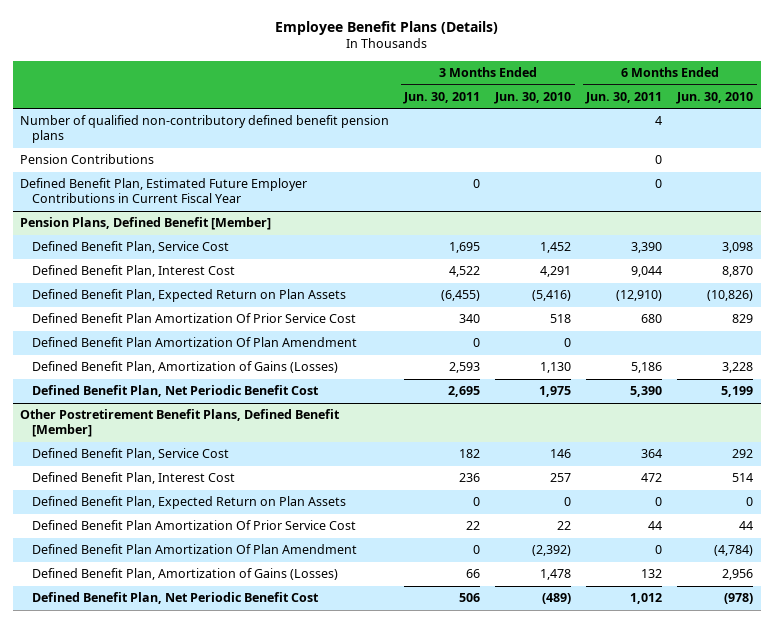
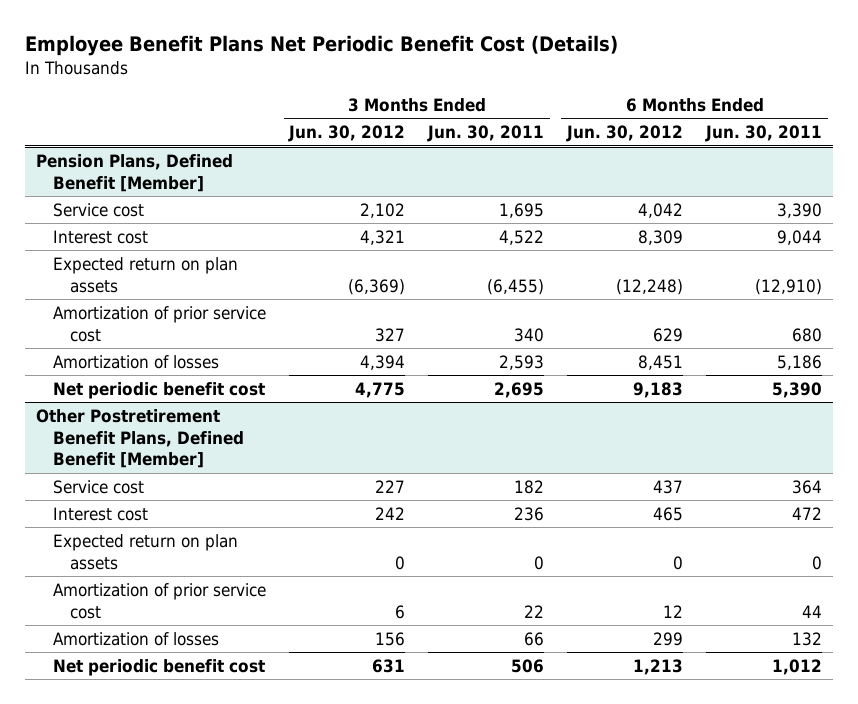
- Employee Benefit Plans (Details)
+ Employee Benefit Plans Net Periodic Benefit Cost (Details)
- | 3 Months Ended Jun. 30, 2011 | 3 Months Ended Jun. 30, 2010 | 6 Months Ended Jun. 30, 2011 | 6 Months Ended Jun. 30, 2010
+ | 3 Months Ended Jun. 30, 2012 | 3 Months Ended Jun. 30, 2011 | 6 Months Ended Jun. 30, 2012 | 6 Months Ended Jun. 30, 2011
- Number of qualified non-contributory defined benefit pension plans | | | 4 |
- Pension Contributions | | | 0 |
- Defined Benefit Plan, Estimated Future Employer Contributions in Current Fiscal Year | 0 | | 0 |
@ Pension Plans, Defined Benefit [Member]
- Defined Benefit Plan, Service Cost | 1,695 | 1,452 | 3,390 | 3,098
- Defined Benefit Plan, Interest Cost | 4,522 | 4,291 | 9,044 | 8,870
- Defined Benefit Plan, Expected Return on Plan Assets | (6,455) | (5,416) | (12,910) | (10,826)
- Defined Benefit Plan Amortization Of Prior Service Cost | 340 | 518 | 680 | 829
- Defined Benefit Plan Amortization Of Plan Amendment | 0 | 0 | |
- Defined Benefit Plan, Amortization of Gains (Losses) | 2,593 | 1,130 | 5,186 | 3,228
- Defined Benefit Plan, Net Periodic Benefit Cost | 2,695 | 1,975 | 5,390 | 5,199
+ Service cost | 2,102 | 1,695 | 4,042 | 3,390
+ Interest cost | 4,321 | 4,522 | 8,309 | 9,044
+ Expected return on plan assets | (6,369) | (6,455) | (12,248) | (12,910)
+ Amortization of prior service cost | 327 | 340 | 629 | 680
+ Amortization of losses | 4,394 | 2,593 | 8,451 | 5,186
+ Net periodic benefit cost | 4,775 | 2,695 | 9,183 | 5,390
@ Other Postretirement Benefit Plans, Defined Benefit [Member]
- Defined Benefit Plan, Service Cost | 182 | 146 | 364 | 292
- Defined Benefit Plan, Interest Cost | 236 | 257 | 472 | 514
- Defined Benefit Plan, Expected Return on Plan Assets | 0 | 0 | 0 | 0
- Defined Benefit Plan Amortization Of Prior Service Cost | 22 | 22 | 44 | 44
- Defined Benefit Plan Amortization Of Plan Amendment | 0 | (2,392) | 0 | (4,784)
- Defined Benefit Plan, Amortization of Gains (Losses) | 66 | 1,478 | 132 | 2,956
- Defined Benefit Plan, Net Periodic Benefit Cost | 506 | (489) | 1,012 | (978)
+ Service cost | 227 | 182 | 437 | 364
+ Interest cost | 242 | 236 | 465 | 472
+ Expected return on plan assets | 0 | 0 | 0 | 0
+ Amortization of prior service cost | 6 | 22 | 12 | 44
+ Amortization of losses | 156 | 66 | 299 | 132
+ Net periodic benefit cost | 631 | 506 | 1,213 | 1,012

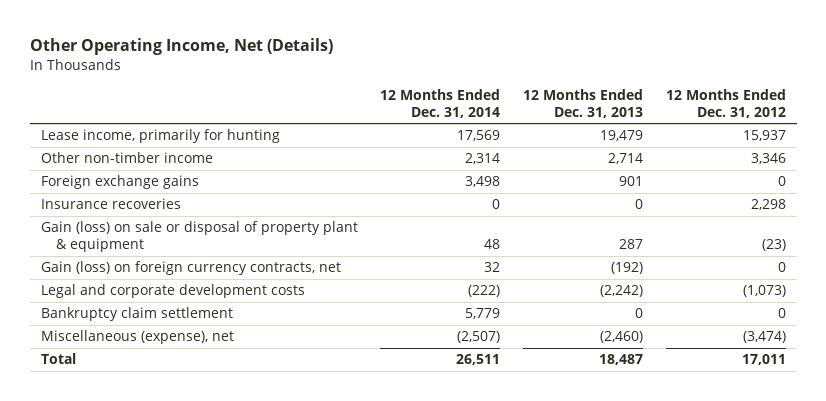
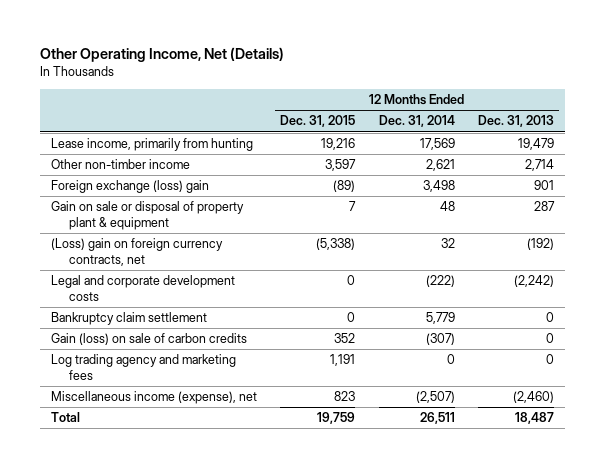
- | 12 Months Ended Dec. 31, 2014 | 12 Months Ended Dec. 31, 2013 | 12 Months Ended Dec. 31, 2012
+ | 12 Months Ended Dec. 31, 2015 | 12 Months Ended Dec. 31, 2014 | 12 Months Ended Dec. 31, 2013
- Lease income, primarily for hunting | 17,569 | 19,479 | 15,937
- Other non-timber income | 2,314 | 2,714 | 3,346
- Foreign exchange gains | 3,498 | 901 | 0
- Insurance recoveries | 0 | 0 | 2,298
- Gain (loss) on sale or disposal of property plant & equipment | 48 | 287 | (23)
- Gain (loss) on foreign currency contracts, net | 32 | (192) | 0
+ Lease income, primarily from hunting | 19,216 | 17,569 | 19,479
+ Other non-timber income | 3,597 | 2,621 | 2,714
+ Foreign exchange (loss) gain | (89) | 3,498 | 901
+ Gain on sale or disposal of property plant & equipment | 7 | 48 | 287
+ (Loss) gain on foreign currency contracts, net | (5,338) | 32 | (192)
- Miscellaneous (expense), net | (2,507) | (2,460) | (3,474)
+ Gain (loss) on sale of carbon credits | 352 | (307) | 0
+ Log trading agency and marketing fees | 1,191 | 0 | 0
+ Miscellaneous income (expense), net | 823 | (2,507) | (2,460)

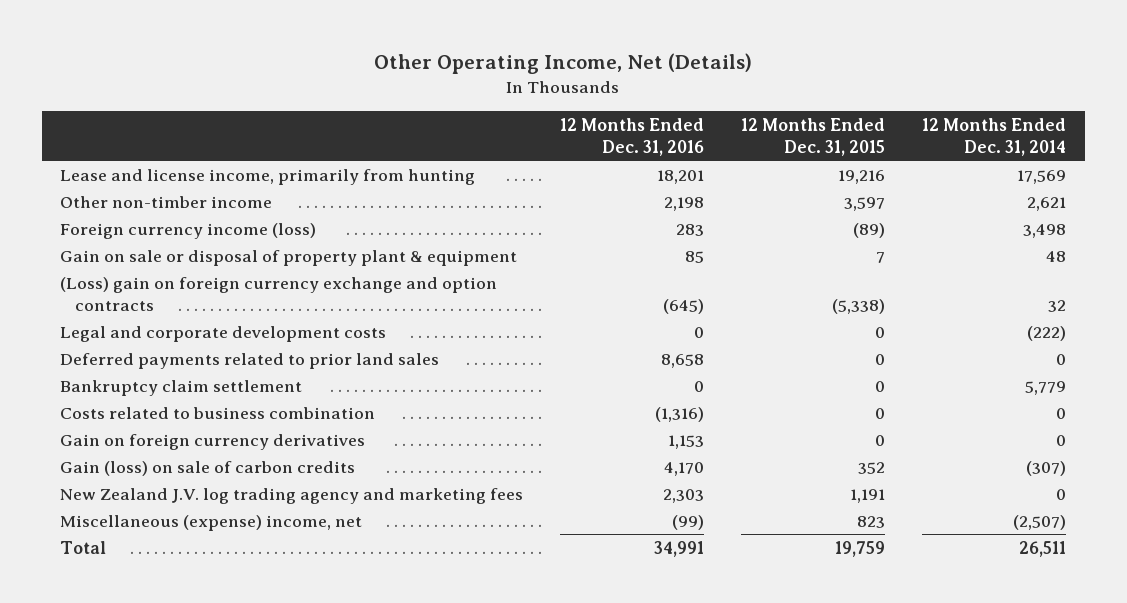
- | 12 Months Ended Dec. 31, 2015 | 12 Months Ended Dec. 31, 2014 | 12 Months Ended Dec. 31, 2013
+ | 12 Months Ended Dec. 31, 2016 | 12 Months Ended Dec. 31, 2015 | 12 Months Ended Dec. 31, 2014
- Lease income, primarily from hunting | 19,216 | 17,569 | 19,479
+ Lease and license income, primarily from hunting | 18,201 | 19,216 | 17,569
- Foreign exchange (loss) gain | (89) | 3,498 | 901
+ Foreign currency income (loss) | 283 | (89) | 3,498
- (Loss) gain on foreign currency contracts, net | (5,338) | 32 | (192)
+ (Loss) gain on foreign currency exchange and option contracts | (645) | (5,338) | 32
+ Deferred payments related to prior land sales | 8,658 | 0 | 0
+ Costs related to business combination | (1,316) | 0 | 0
+ Gain on foreign currency derivatives | 1,153 | 0 | 0
- Log trading agency and marketing fees | 1,191 | 0 | 0
- Miscellaneous income (expense), net | 823 | (2,507) | (2,460)
+ New Zealand J.V. log trading agency and marketing fees | 2,303 | 1,191 | 0
+ Miscellaneous (expense) income, net | (99) | 823 | (2,507)

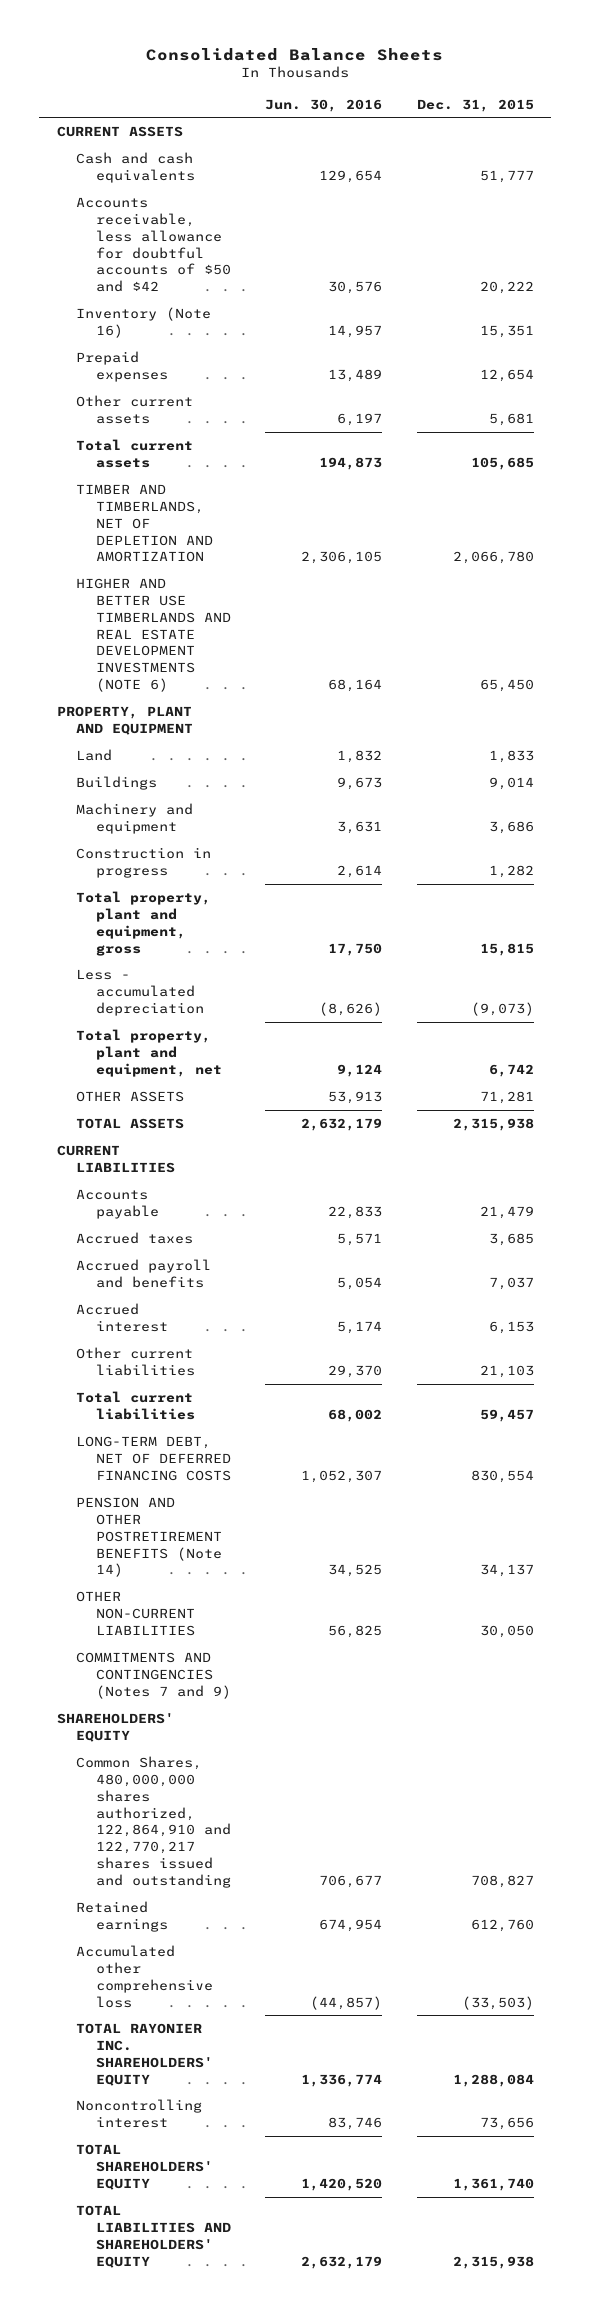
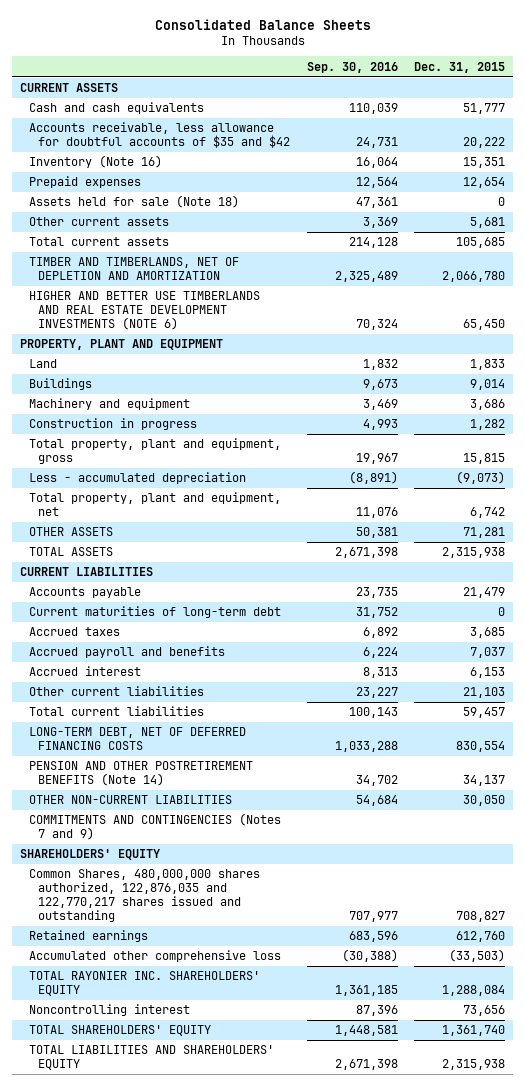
- | Jun. 30, 2016 | Dec. 31, 2015
+ | Sep. 30, 2016 | Dec. 31, 2015
- Accounts receivable, less allowance for doubtful accounts of $50 and $42 | 30,576 | 20,222
+ Accounts receivable, less allowance for doubtful accounts of $35 and $42 | 24,731 | 20,222
+ Assets held for sale (Note 18) | 47,361 | 0
+ Current maturities of long-term debt | 31,752 | 0
- Common Shares, 480,000,000 shares authorized, 122,864,910 and 122,770,217 shares issued and outstanding | 706,677 | 708,827
+ Common Shares, 480,000,000 shares authorized, 122,876,035 and 122,770,217 shares issued and outstanding | 707,977 | 708,827

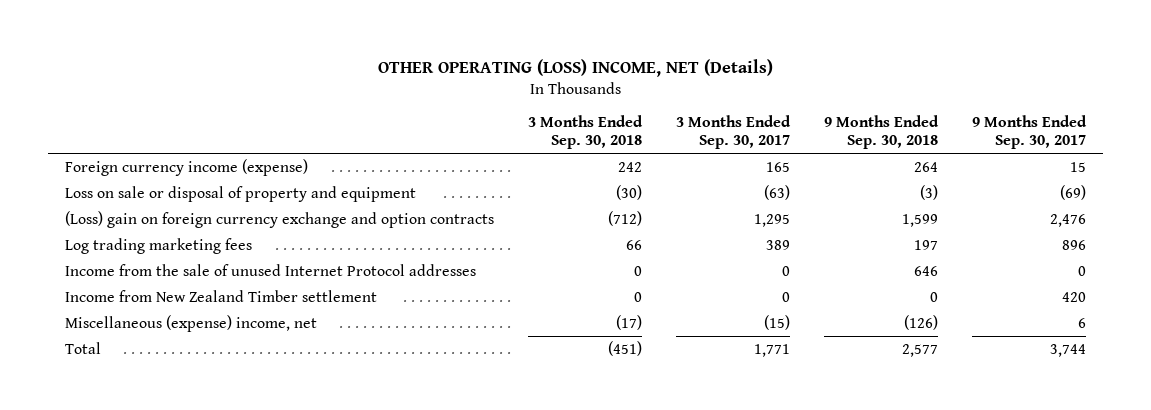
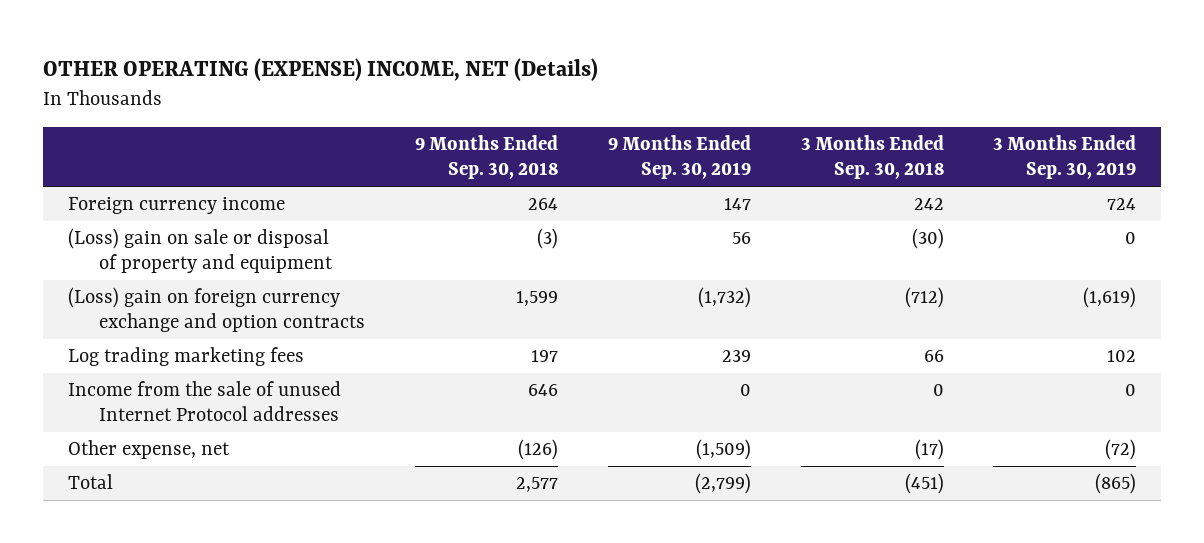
- OTHER OPERATING (LOSS) INCOME, NET (Details)
+ OTHER OPERATING (EXPENSE) INCOME, NET (Details)
- | 3 Months Ended Sep. 30, 2018 | 3 Months Ended Sep. 30, 2017 | 9 Months Ended Sep. 30, 2018 | 9 Months Ended Sep. 30, 2017
+ | 9 Months Ended Sep. 30, 2018 | 9 Months Ended Sep. 30, 2019 | 3 Months Ended Sep. 30, 2018 | 3 Months Ended Sep. 30, 2019
- Foreign currency income (expense) | 242 | 165 | 264 | 15
- Loss on sale or disposal of property and equipment | (30) | (63) | (3) | (69)
+ Foreign currency income | 264 | 147 | 242 | 724
+ (Loss) gain on sale or disposal of property and equipment | (3) | 56 | (30) | 0
- Income from New Zealand Timber settlement | 0 | 0 | 0 | 420
- Miscellaneous (expense) income, net | (17) | (15) | (126) | 6
+ Other expense, net | (126) | (1,509) | (17) | (72)

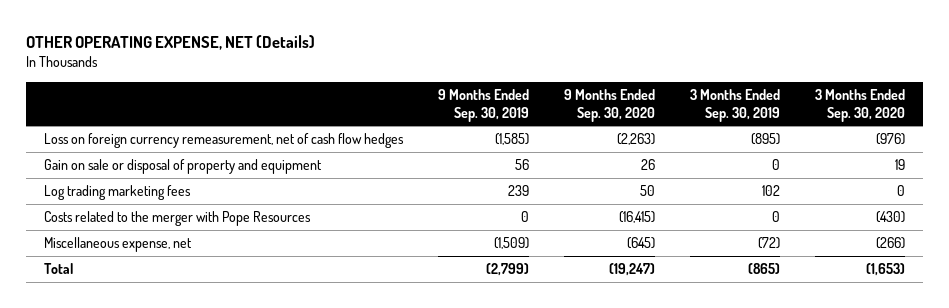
- OTHER OPERATING (EXPENSE) INCOME, NET (Details)
+ OTHER OPERATING EXPENSE, NET (Details)
- | 9 Months Ended Sep. 30, 2018 | 9 Months Ended Sep. 30, 2019 | 3 Months Ended Sep. 30, 2018 | 3 Months Ended Sep. 30, 2019
+ | 9 Months Ended Sep. 30, 2019 | 9 Months Ended Sep. 30, 2020 | 3 Months Ended Sep. 30, 2019 | 3 Months Ended Sep. 30, 2020
- Foreign currency income | 264 | 147 | 242 | 724
- (Loss) gain on sale or disposal of property and equipment | (3) | 56 | (30) | 0
- (Loss) gain on foreign currency exchange and option contracts | 1,599 | (1,732) | (712) | (1,619)
+ Loss on foreign currency remeasurement, net of cash flow hedges | (1,585) | (2,263) | (895) | (976)
+ Gain on sale or disposal of property and equipment | 56 | 26 | 0 | 19
- Income from the sale of unused Internet Protocol addresses | 646 | 0 | 0 | 0
- Other expense, net | (126) | (1,509) | (17) | (72)
+ Costs related to the merger with Pope Resources | 0 | (16,415) | 0 | (430)
+ Miscellaneous expense, net | (1,509) | (645) | (72) | (266)

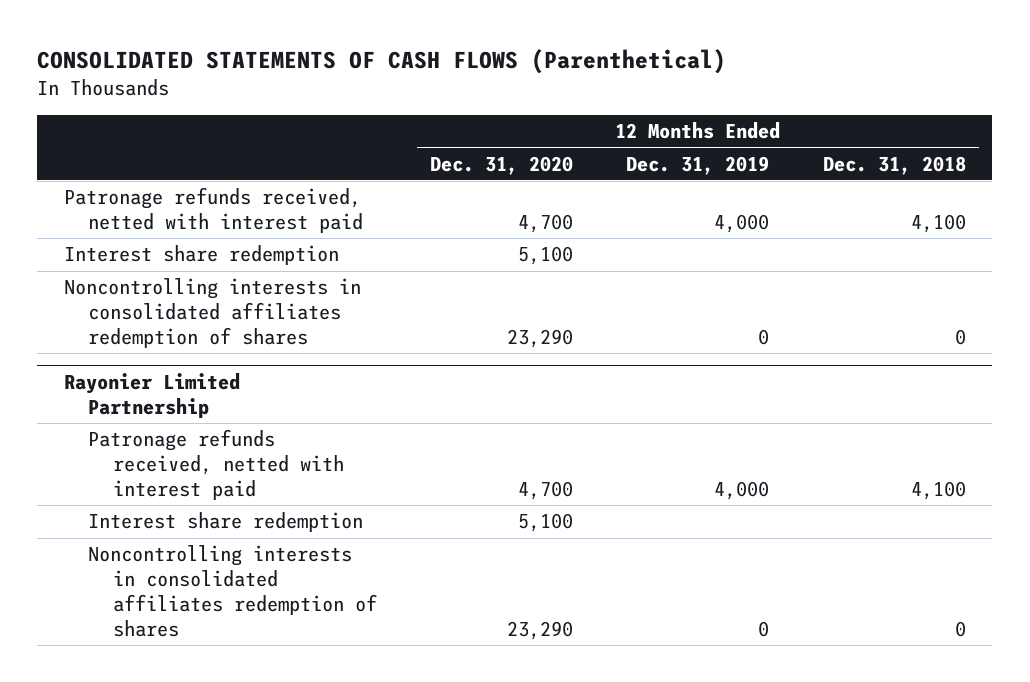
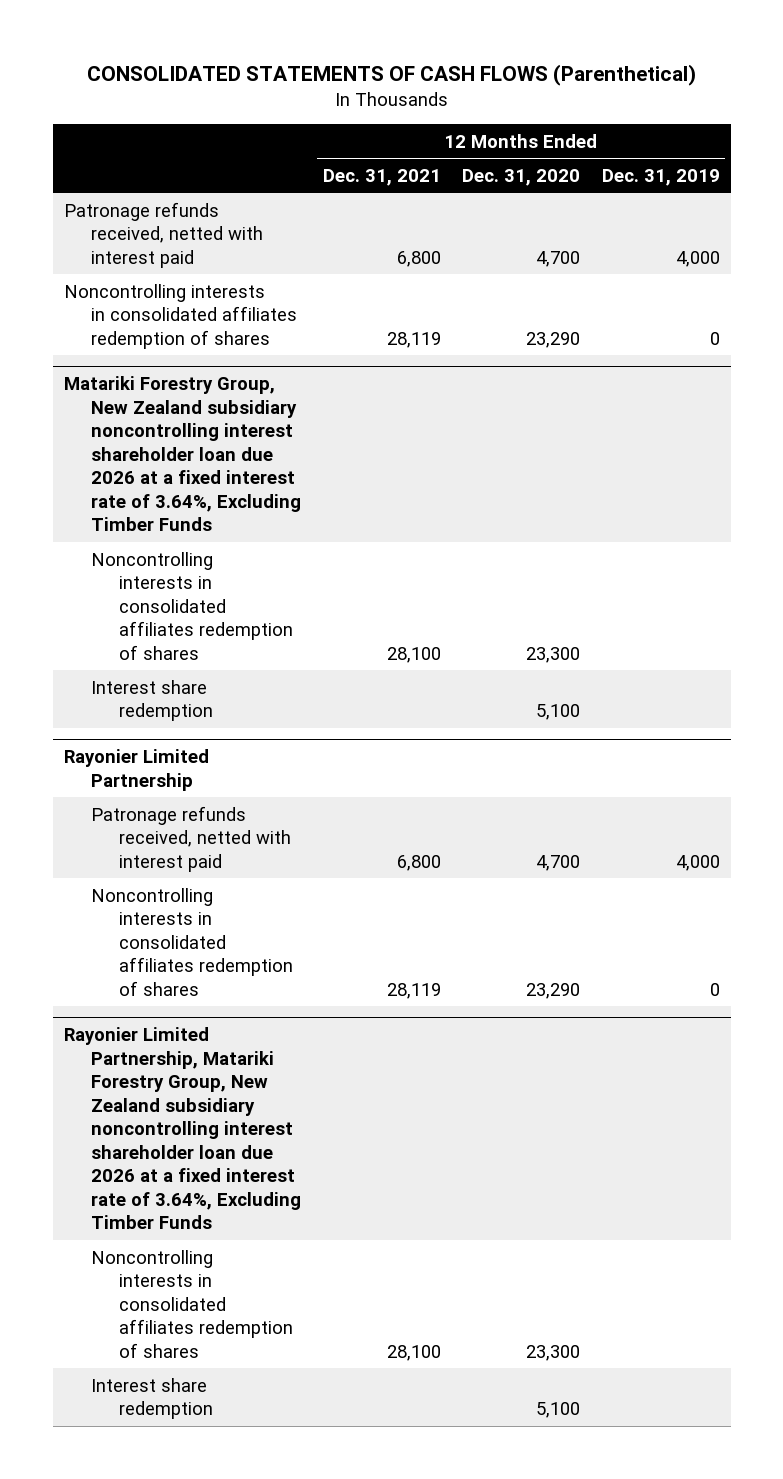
- | 12 Months Ended Dec. 31, 2020 | 12 Months Ended Dec. 31, 2019 | 12 Months Ended Dec. 31, 2018
+ | 12 Months Ended Dec. 31, 2021 | 12 Months Ended Dec. 31, 2020 | 12 Months Ended Dec. 31, 2019
- Interest share redemption | 5,100 | |
+ Matariki Forestry Group, New Zealand subsidiary noncontrolling interest shareholder loan due 2026 at a fixed interest rate of 3.64%, Excluding Timber Funds
+ Noncontrolling interests in consolidated affiliates redemption of shares | 28,100 | 23,300 |
+ Interest share redemption | | 5,100 |
@ Rayonier Limited Partnership
- Interest share redemption | 5,100 | |
+ Rayonier Limited Partnership, Matariki Forestry Group, New Zealand subsidiary noncontrolling interest shareholder loan due 2026 at a fixed interest rate of 3.64%, Excluding Timber Funds
+ Noncontrolling interests in consolidated affiliates redemption of shares | 28,100 | 23,300 |
+ Interest share redemption | | 5,100 |

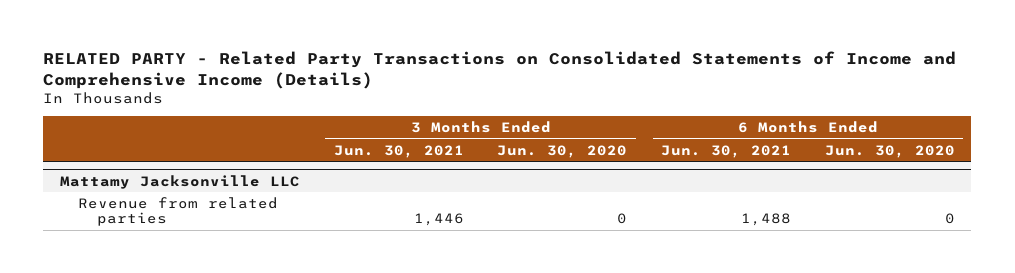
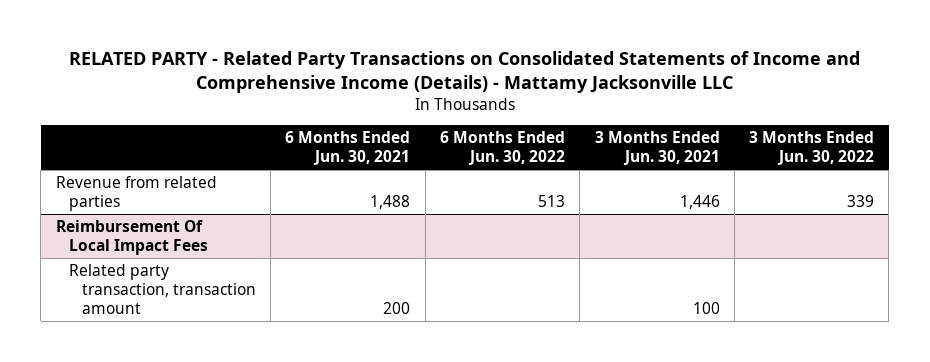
- RELATED PARTY - Related Party Transactions on Consolidated Statements of Income and Comprehensive Income (Details)
+ RELATED PARTY - Related Party Transactions on Consolidated Statements of Income and Comprehensive Income (Details) - Mattamy Jacksonville LLC
- | 3 Months Ended Jun. 30, 2021 | 3 Months Ended Jun. 30, 2020 | 6 Months Ended Jun. 30, 2021 | 6 Months Ended Jun. 30, 2020
+ | 6 Months Ended Jun. 30, 2021 | 6 Months Ended Jun. 30, 2022 | 3 Months Ended Jun. 30, 2021 | 3 Months Ended Jun. 30, 2022
- Mattamy Jacksonville LLC
+ Reimbursement Of Local Impact Fees
+ Related party transaction, transaction amount | 200 | | 100 |

